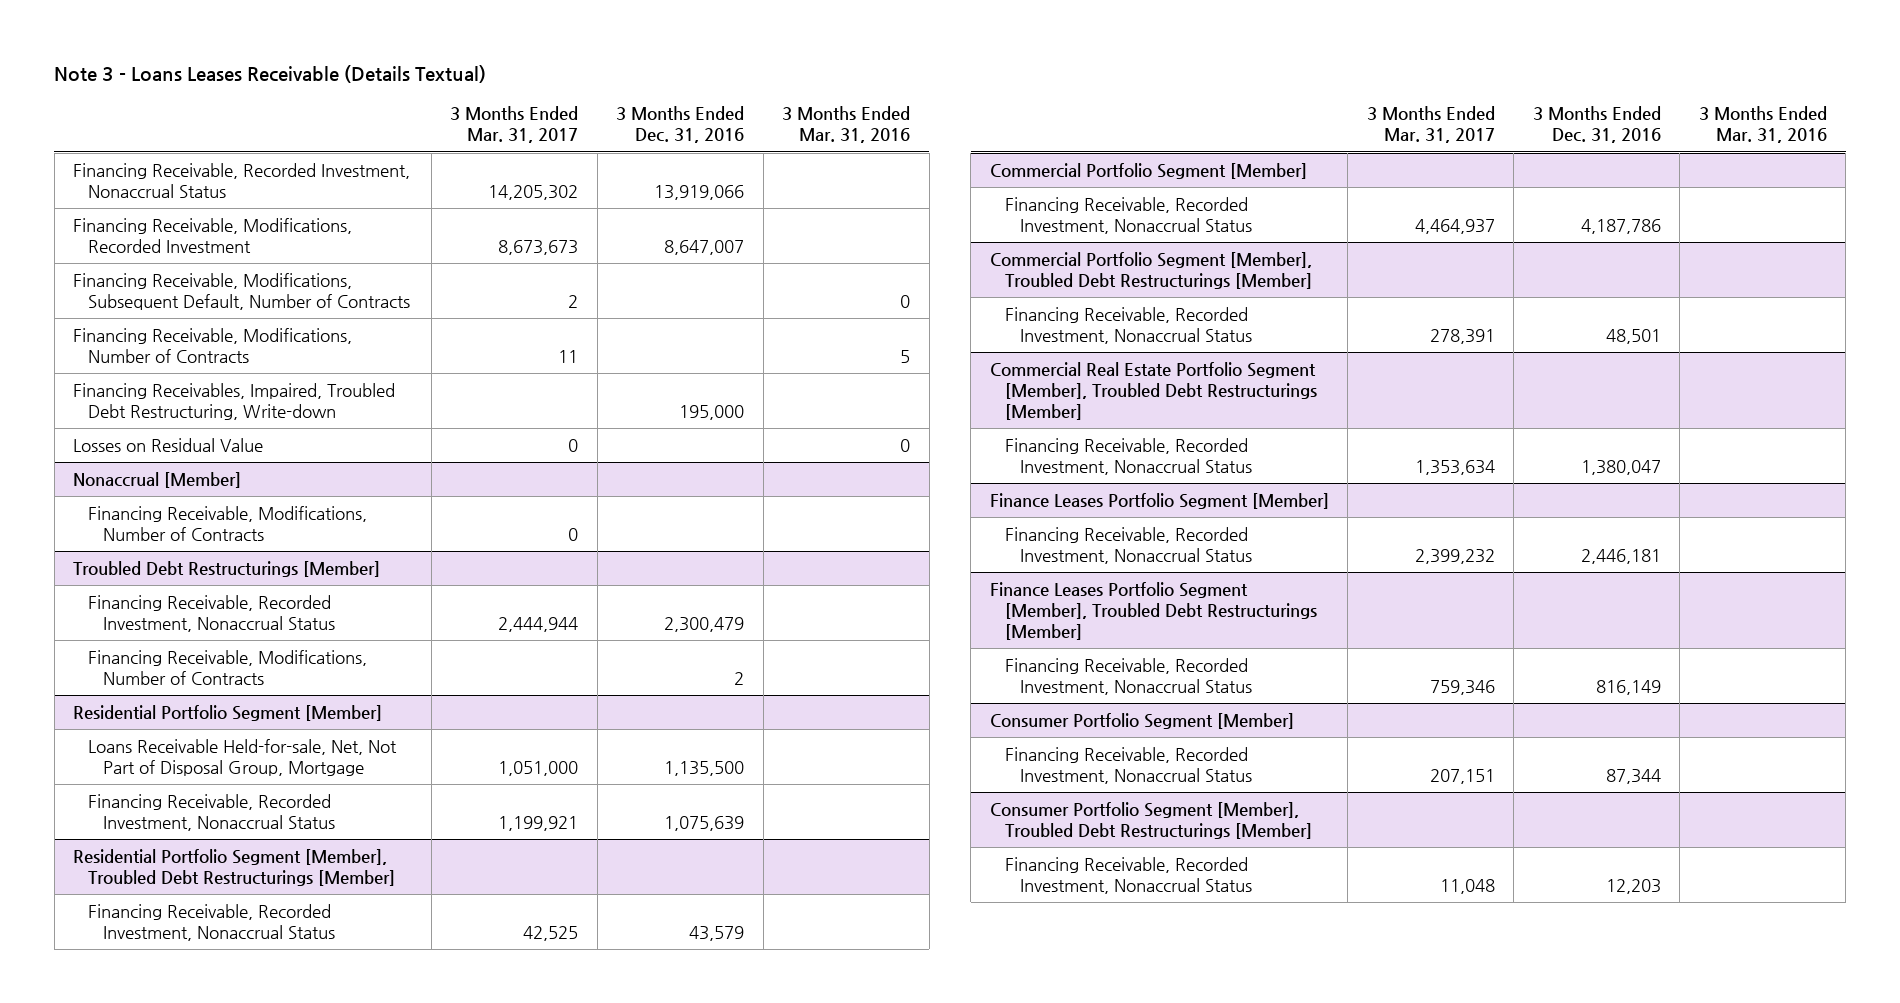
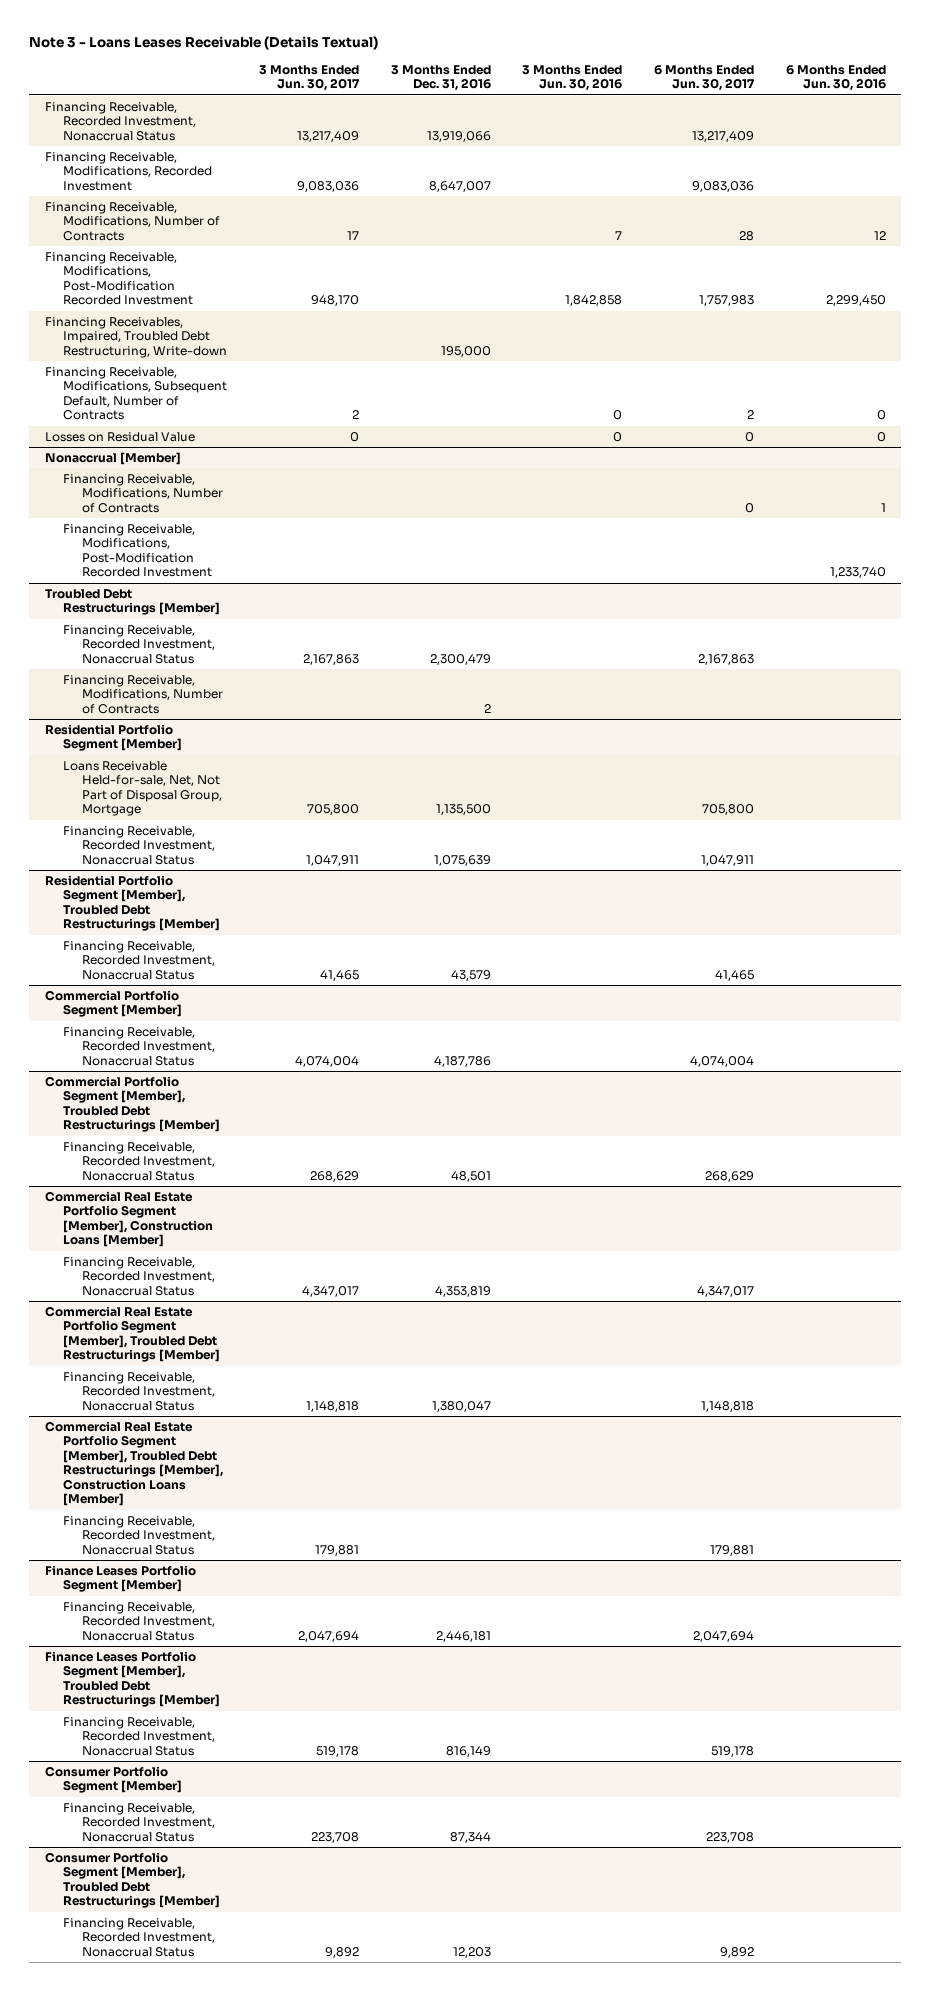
- | 3 Months Ended Mar. 31, 2017 | 3 Months Ended Dec. 31, 2016 | 3 Months Ended Mar. 31, 2016
+ | 3 Months Ended Jun. 30, 2017 | 3 Months Ended Dec. 31, 2016 | 3 Months Ended Jun. 30, 2016 | 6 Months Ended Jun. 30, 2017 | 6 Months Ended Jun. 30, 2016
+ Financing Receivable, Modifications, Post-Modification Recorded Investment | 948,170 | | 1,842,858 | 1,757,983 | 2,299,450
moved down: Financing Receivable, Modifications, Subsequent Default, Number of Contracts | 2 | | 0 | 2 | 0
@ Nonaccrual [Member]
+ Financing Receivable, Modifications, Post-Modification Recorded Investment | | | | | 1,233,740
+ Commercial Real Estate Portfolio Segment [Member], Construction Loans [Member]
+ Financing Receivable, Recorded Investment, Nonaccrual Status | 4,347,017 | 4,353,819 | | 4,347,017 |
+ Commercial Real Estate Portfolio Segment [Member], Troubled Debt Restructurings [Member], Construction Loans [Member]
+ Financing Receivable, Recorded Investment, Nonaccrual Status | 179,881 | | | 179,881 |

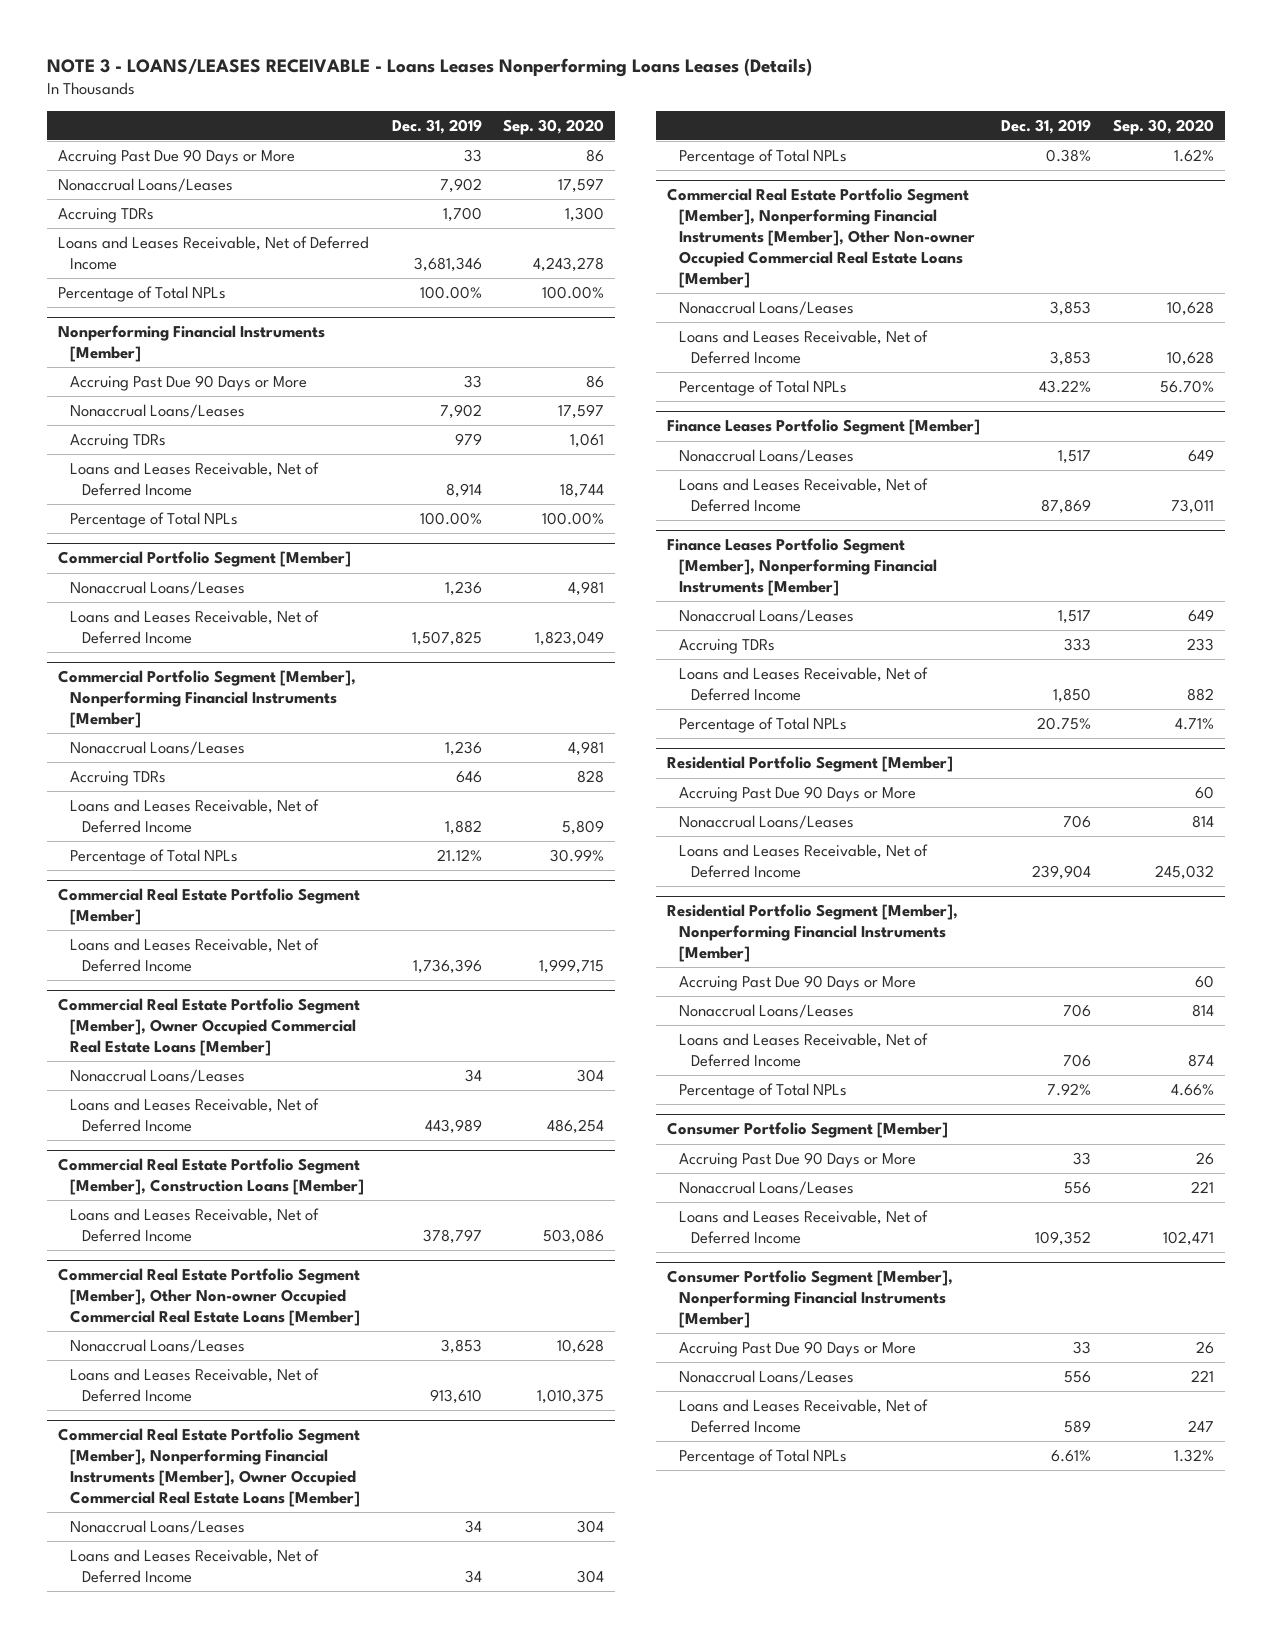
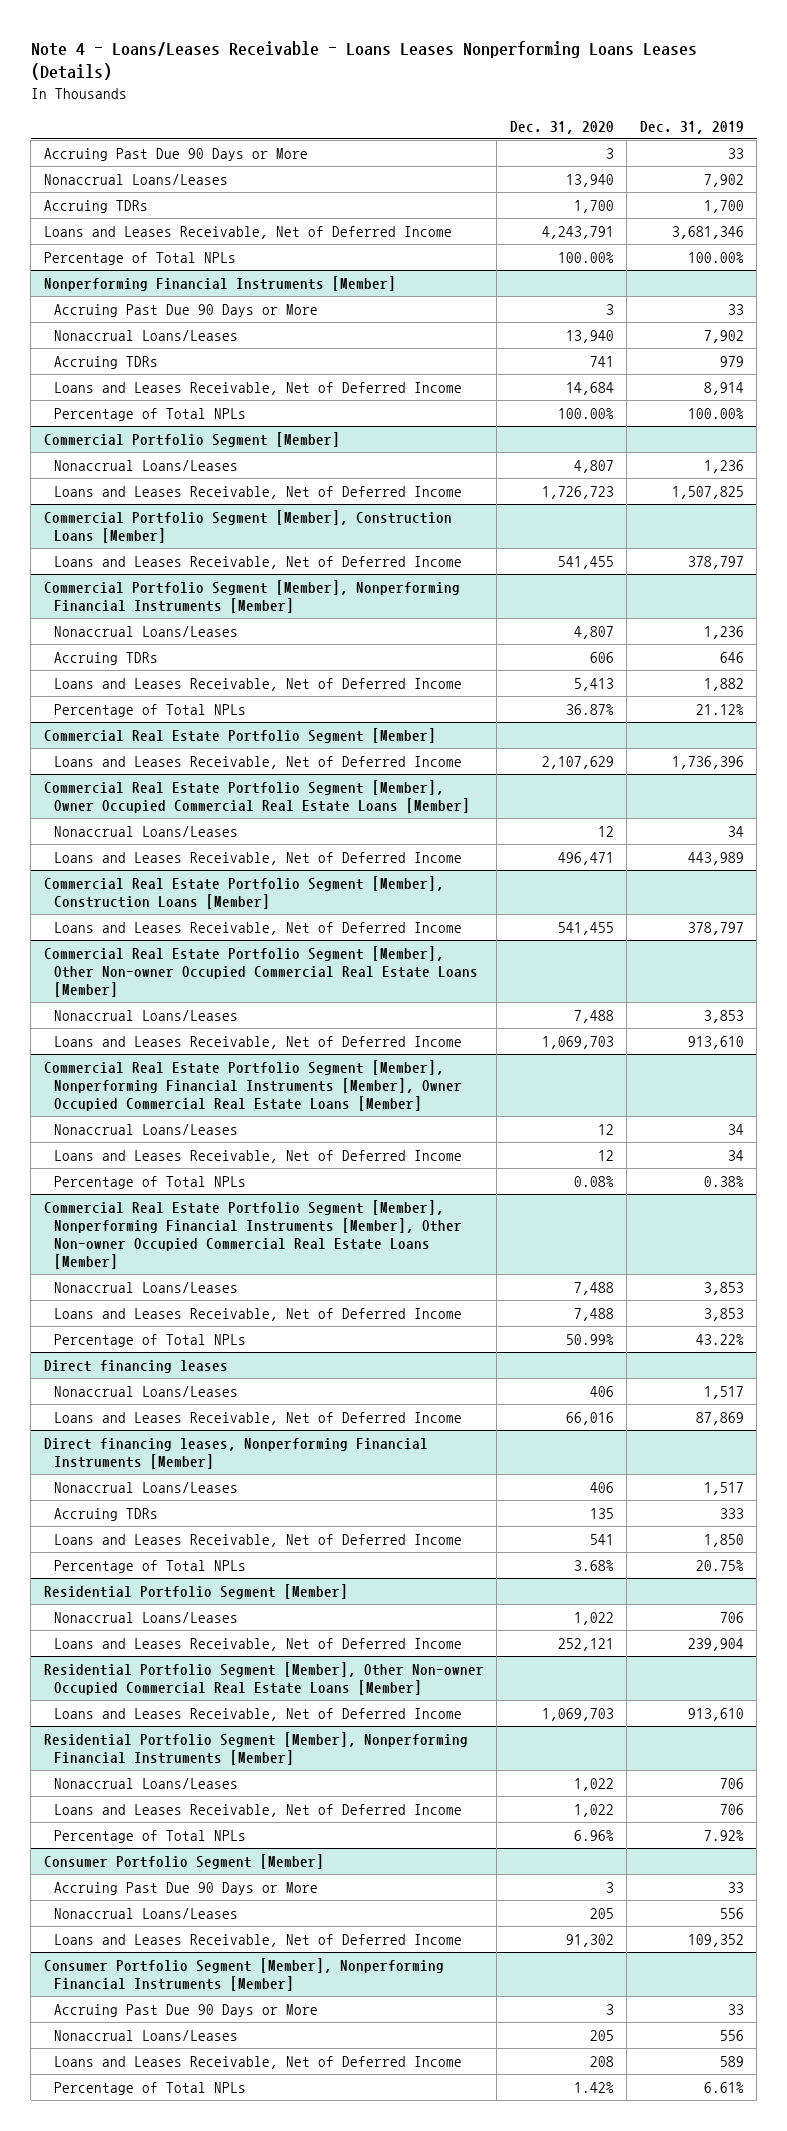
- NOTE 3 - LOANS/LEASES RECEIVABLE - Loans Leases Nonperforming Loans Leases (Details)
+ Note 4 - Loans/Leases Receivable - Loans Leases Nonperforming Loans Leases (Details)
- | Dec. 31, 2019 | Sep. 30, 2020
+ | Dec. 31, 2020 | Dec. 31, 2019
+ Commercial Portfolio Segment [Member], Construction Loans [Member]
+ Loans and Leases Receivable, Net of Deferred Income | 541,455 | 378,797
- Finance Leases Portfolio Segment [Member]
+ Direct financing leases
- Finance Leases Portfolio Segment [Member], Nonperforming Financial Instruments [Member]
+ Direct financing leases, Nonperforming Financial Instruments [Member]
@ Residential Portfolio Segment [Member]
- Accruing Past Due 90 Days or More | | 60
+ Residential Portfolio Segment [Member], Other Non-owner Occupied Commercial Real Estate Loans [Member]
+ Loans and Leases Receivable, Net of Deferred Income | 1,069,703 | 913,610
@ Residential Portfolio Segment [Member], Nonperforming Financial Instruments [Member]
- Accruing Past Due 90 Days or More | | 60

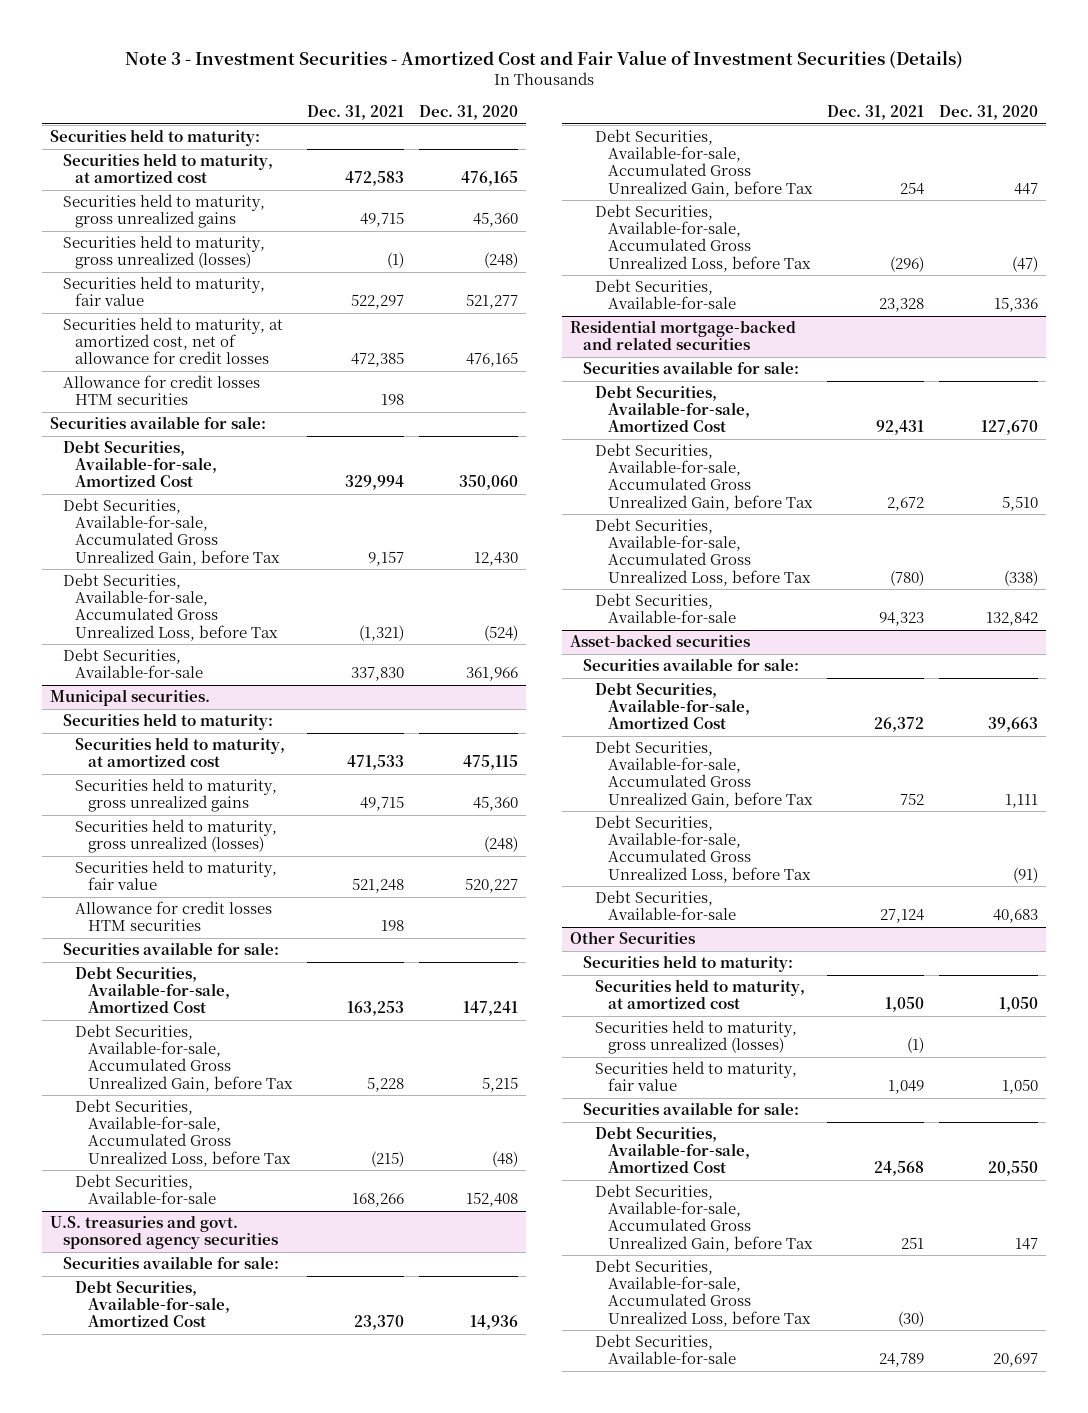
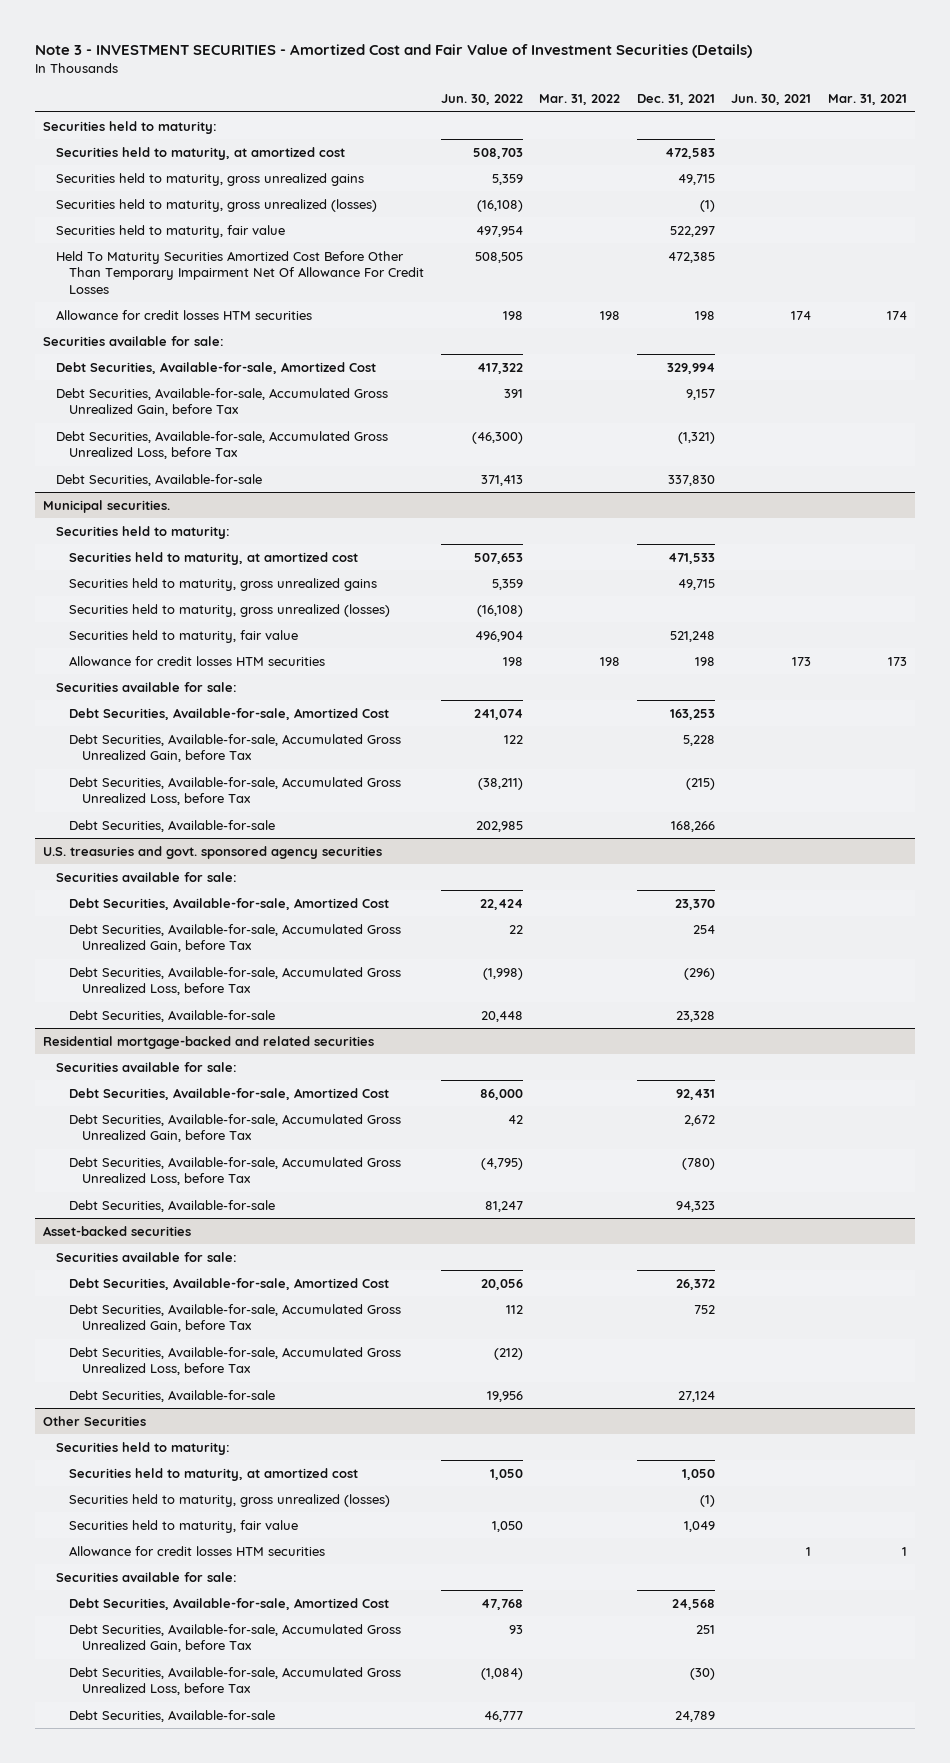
- Note 3 - Investment Securities - Amortized Cost and Fair Value of Investment Securities (Details)
+ Note 3 - INVESTMENT SECURITIES - Amortized Cost and Fair Value of Investment Securities (Details)
- | Dec. 31, 2021 | Dec. 31, 2020
+ | Jun. 30, 2022 | Mar. 31, 2022 | Dec. 31, 2021 | Jun. 30, 2021 | Mar. 31, 2021
- Securities held to maturity, at amortized cost, net of allowance for credit losses | 472,385 | 476,165
+ Held To Maturity Securities Amortized Cost Before Other Than Temporary Impairment Net Of Allowance For Credit Losses | 508,505 | | 472,385 | |
@ Other Securities
+ Allowance for credit losses HTM securities | | | | 1 | 1

